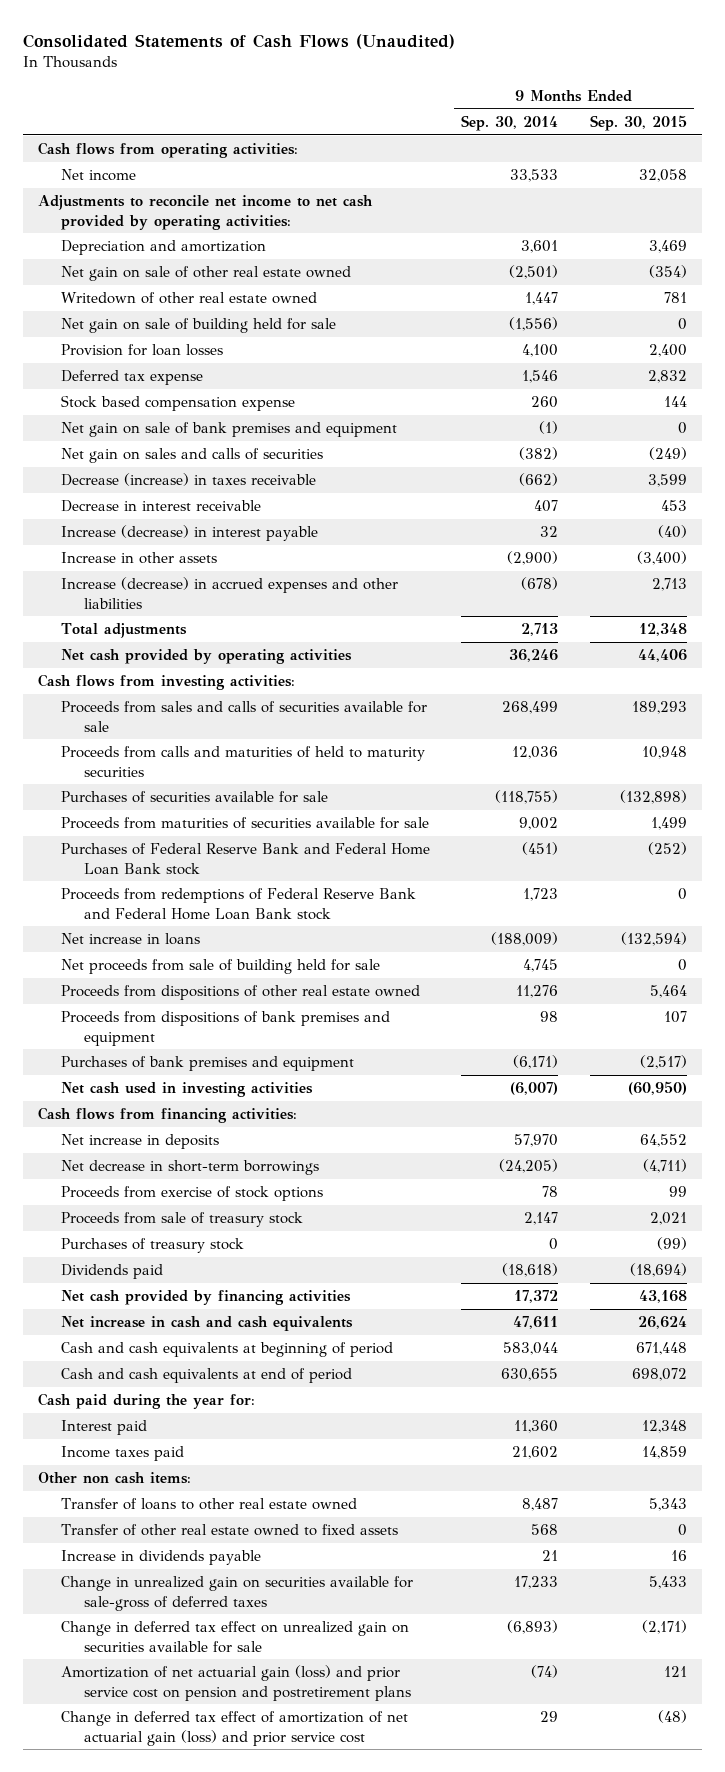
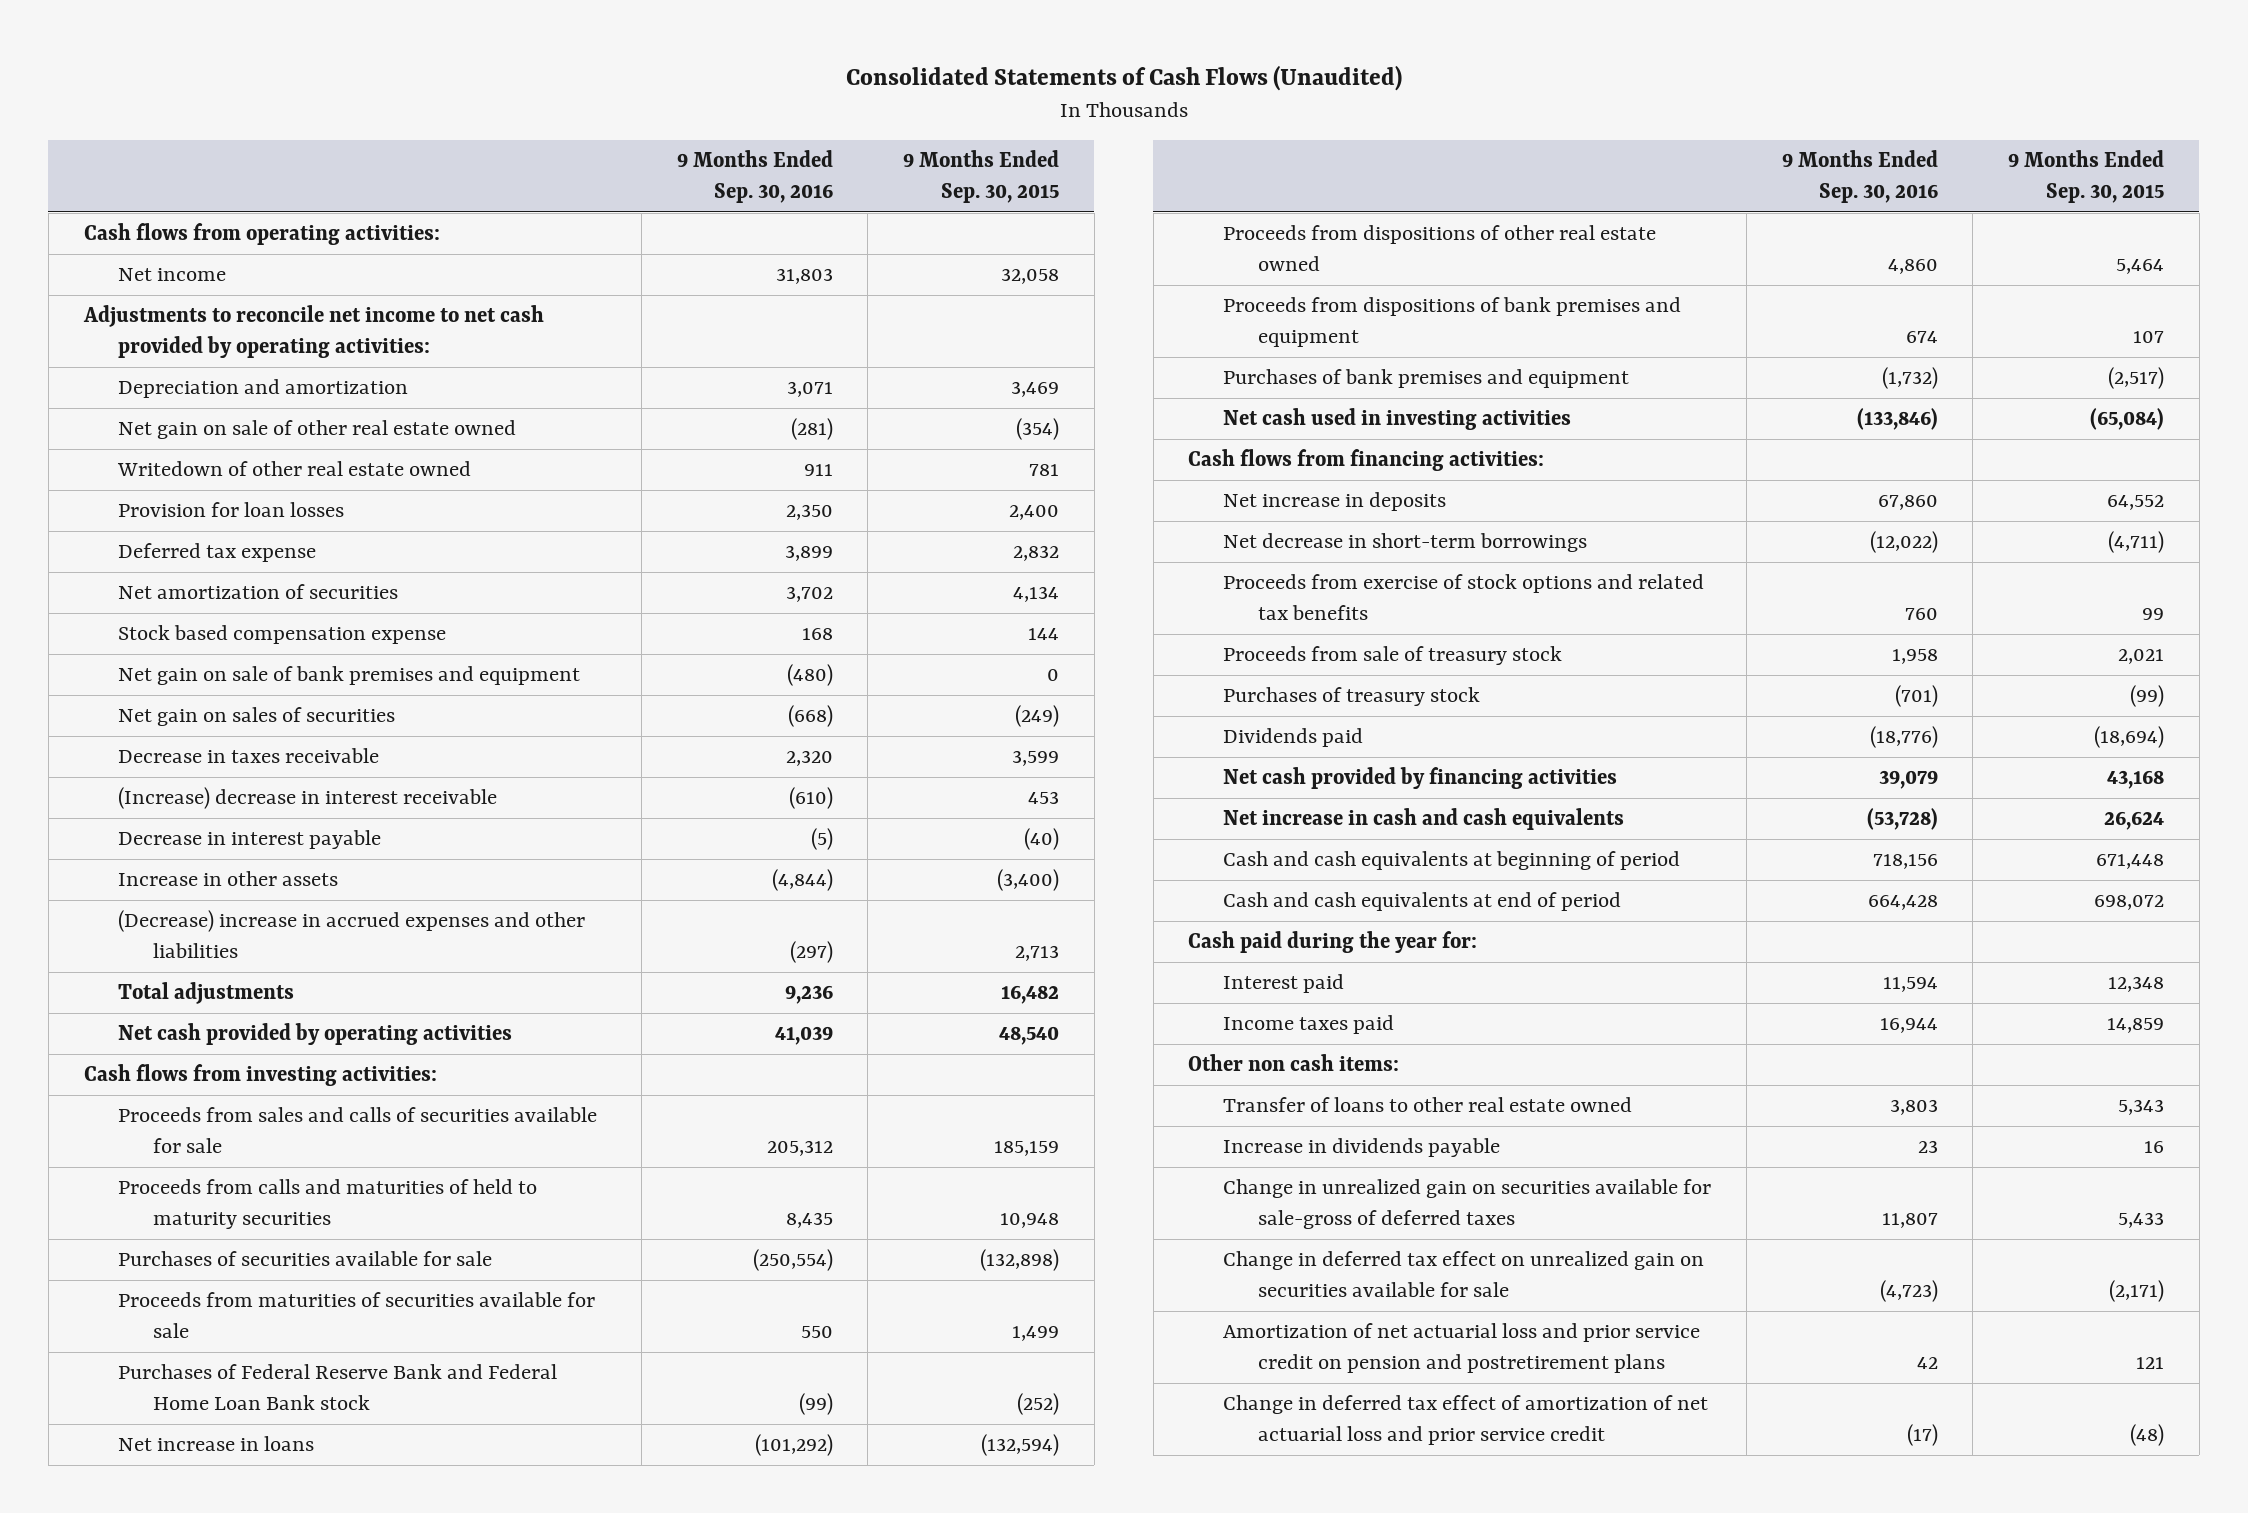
- | 9 Months Ended Sep. 30, 2014 | 9 Months Ended Sep. 30, 2015
+ | 9 Months Ended Sep. 30, 2016 | 9 Months Ended Sep. 30, 2015
- Net gain on sale of building held for sale | (1,556) | 0
+ Net amortization of securities | 3,702 | 4,134
- Net gain on sales and calls of securities | (382) | (249)
- Decrease (increase) in taxes receivable | (662) | 3,599
- Decrease in interest receivable | 407 | 453
- Increase (decrease) in interest payable | 32 | (40)
+ Net gain on sales of securities | (668) | (249)
+ Decrease in taxes receivable | 2,320 | 3,599
+ (Increase) decrease in interest receivable | (610) | 453
+ Decrease in interest payable | (5) | (40)
- Increase (decrease) in accrued expenses and other liabilities | (678) | 2,713
- Total adjustments | 2,713 | 12,348
- Net cash provided by operating activities | 36,246 | 44,406
+ (Decrease) increase in accrued expenses and other liabilities | (297) | 2,713
+ Total adjustments | 9,236 | 16,482
+ Net cash provided by operating activities | 41,039 | 48,540
- Proceeds from sales and calls of securities available for sale | 268,499 | 189,293
+ Proceeds from sales and calls of securities available for sale | 205,312 | 185,159
- Proceeds from redemptions of Federal Reserve Bank and Federal Home Loan Bank stock | 1,723 | 0
- Net proceeds from sale of building held for sale | 4,745 | 0
- Net cash used in investing activities | (6,007) | (60,950)
+ Net cash used in investing activities | (133,846) | (65,084)
- Proceeds from exercise of stock options | 78 | 99
+ Proceeds from exercise of stock options and related tax benefits | 760 | 99
- Transfer of other real estate owned to fixed assets | 568 | 0
- Amortization of net actuarial gain (loss) and prior service cost on pension and postretirement plans | (74) | 121
- Change in deferred tax effect of amortization of net actuarial gain (loss) and prior service cost | 29 | (48)
+ Amortization of net actuarial loss and prior service credit on pension and postretirement plans | 42 | 121
+ Change in deferred tax effect of amortization of net actuarial loss and prior service credit | (17) | (48)

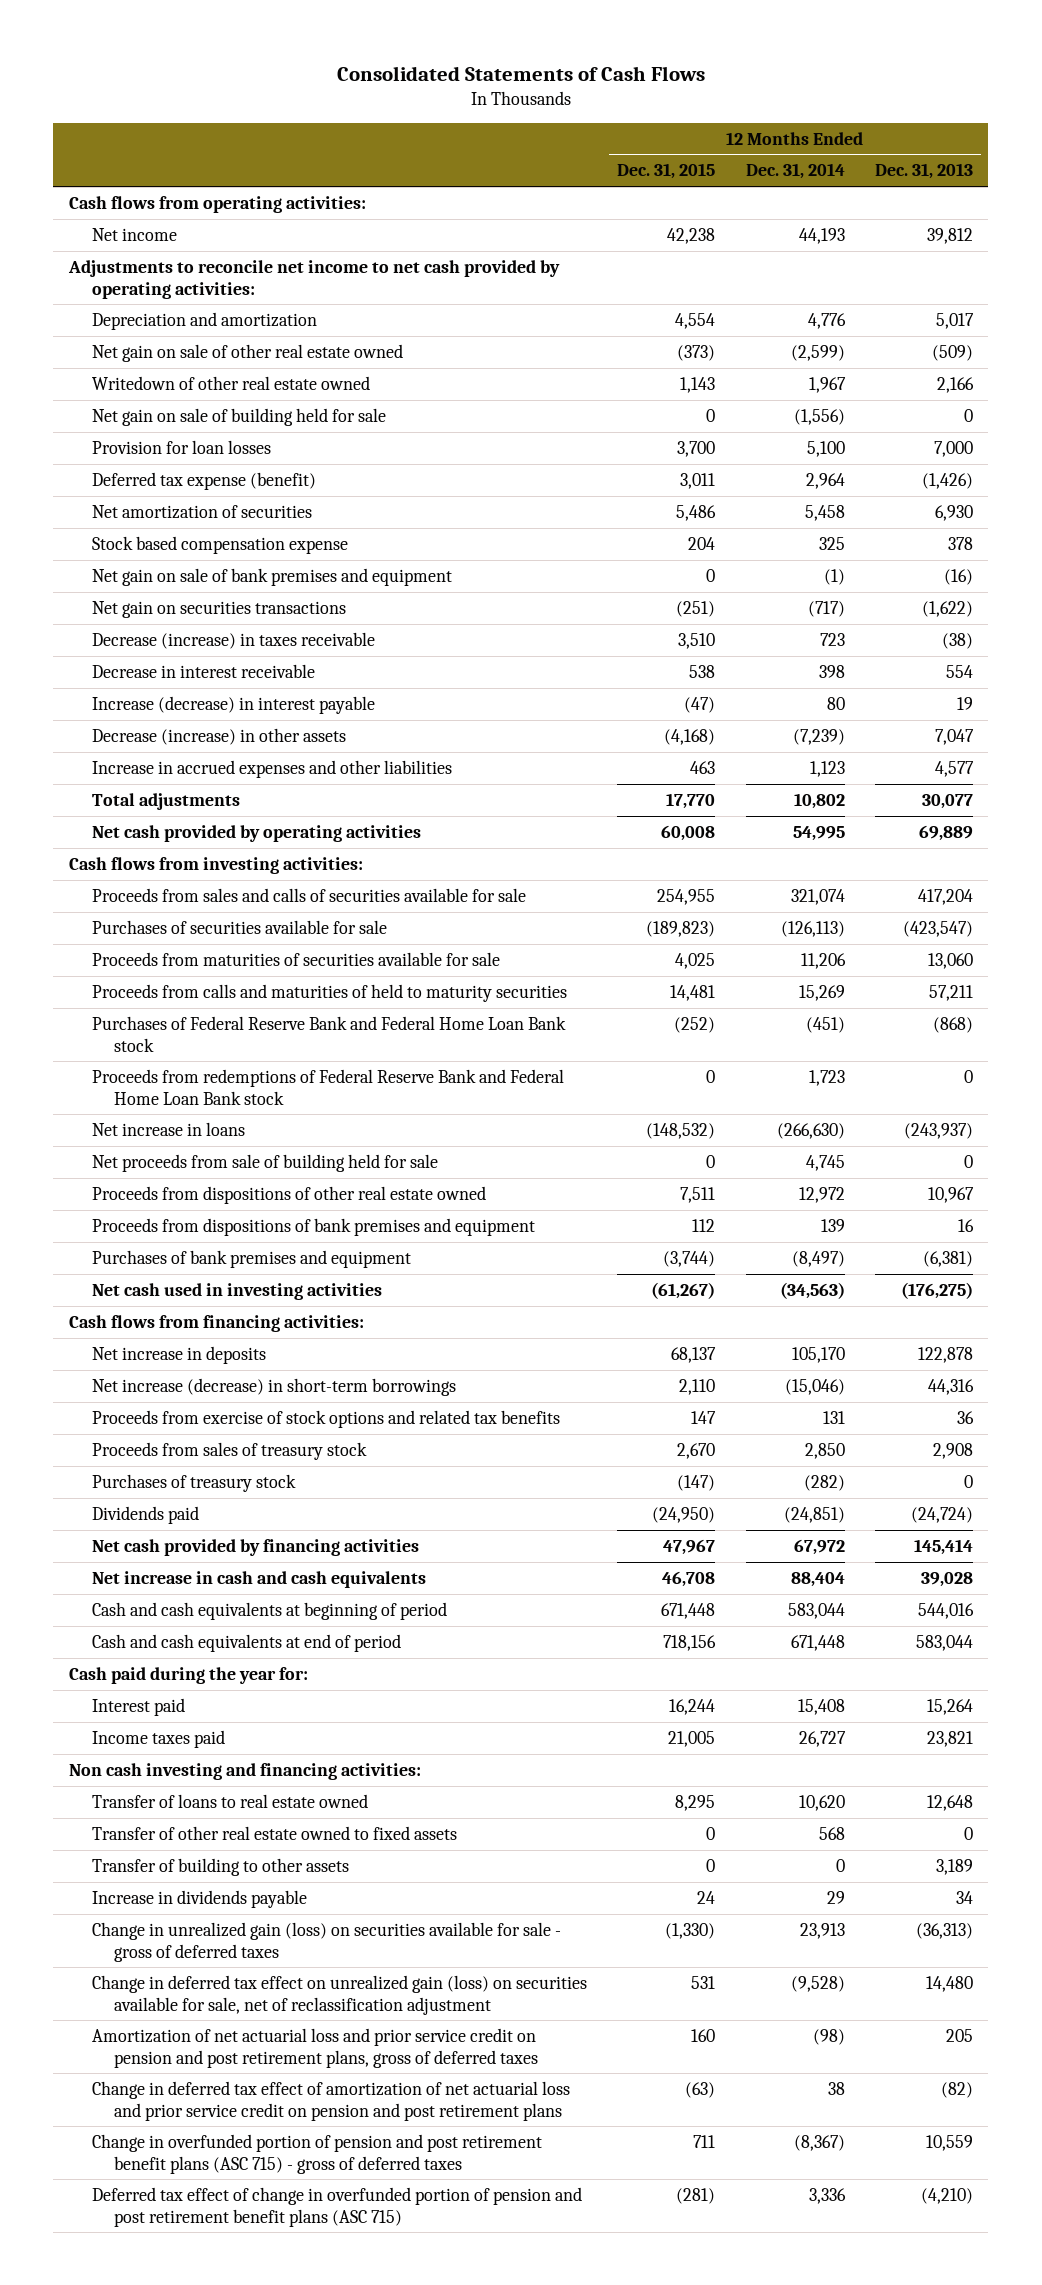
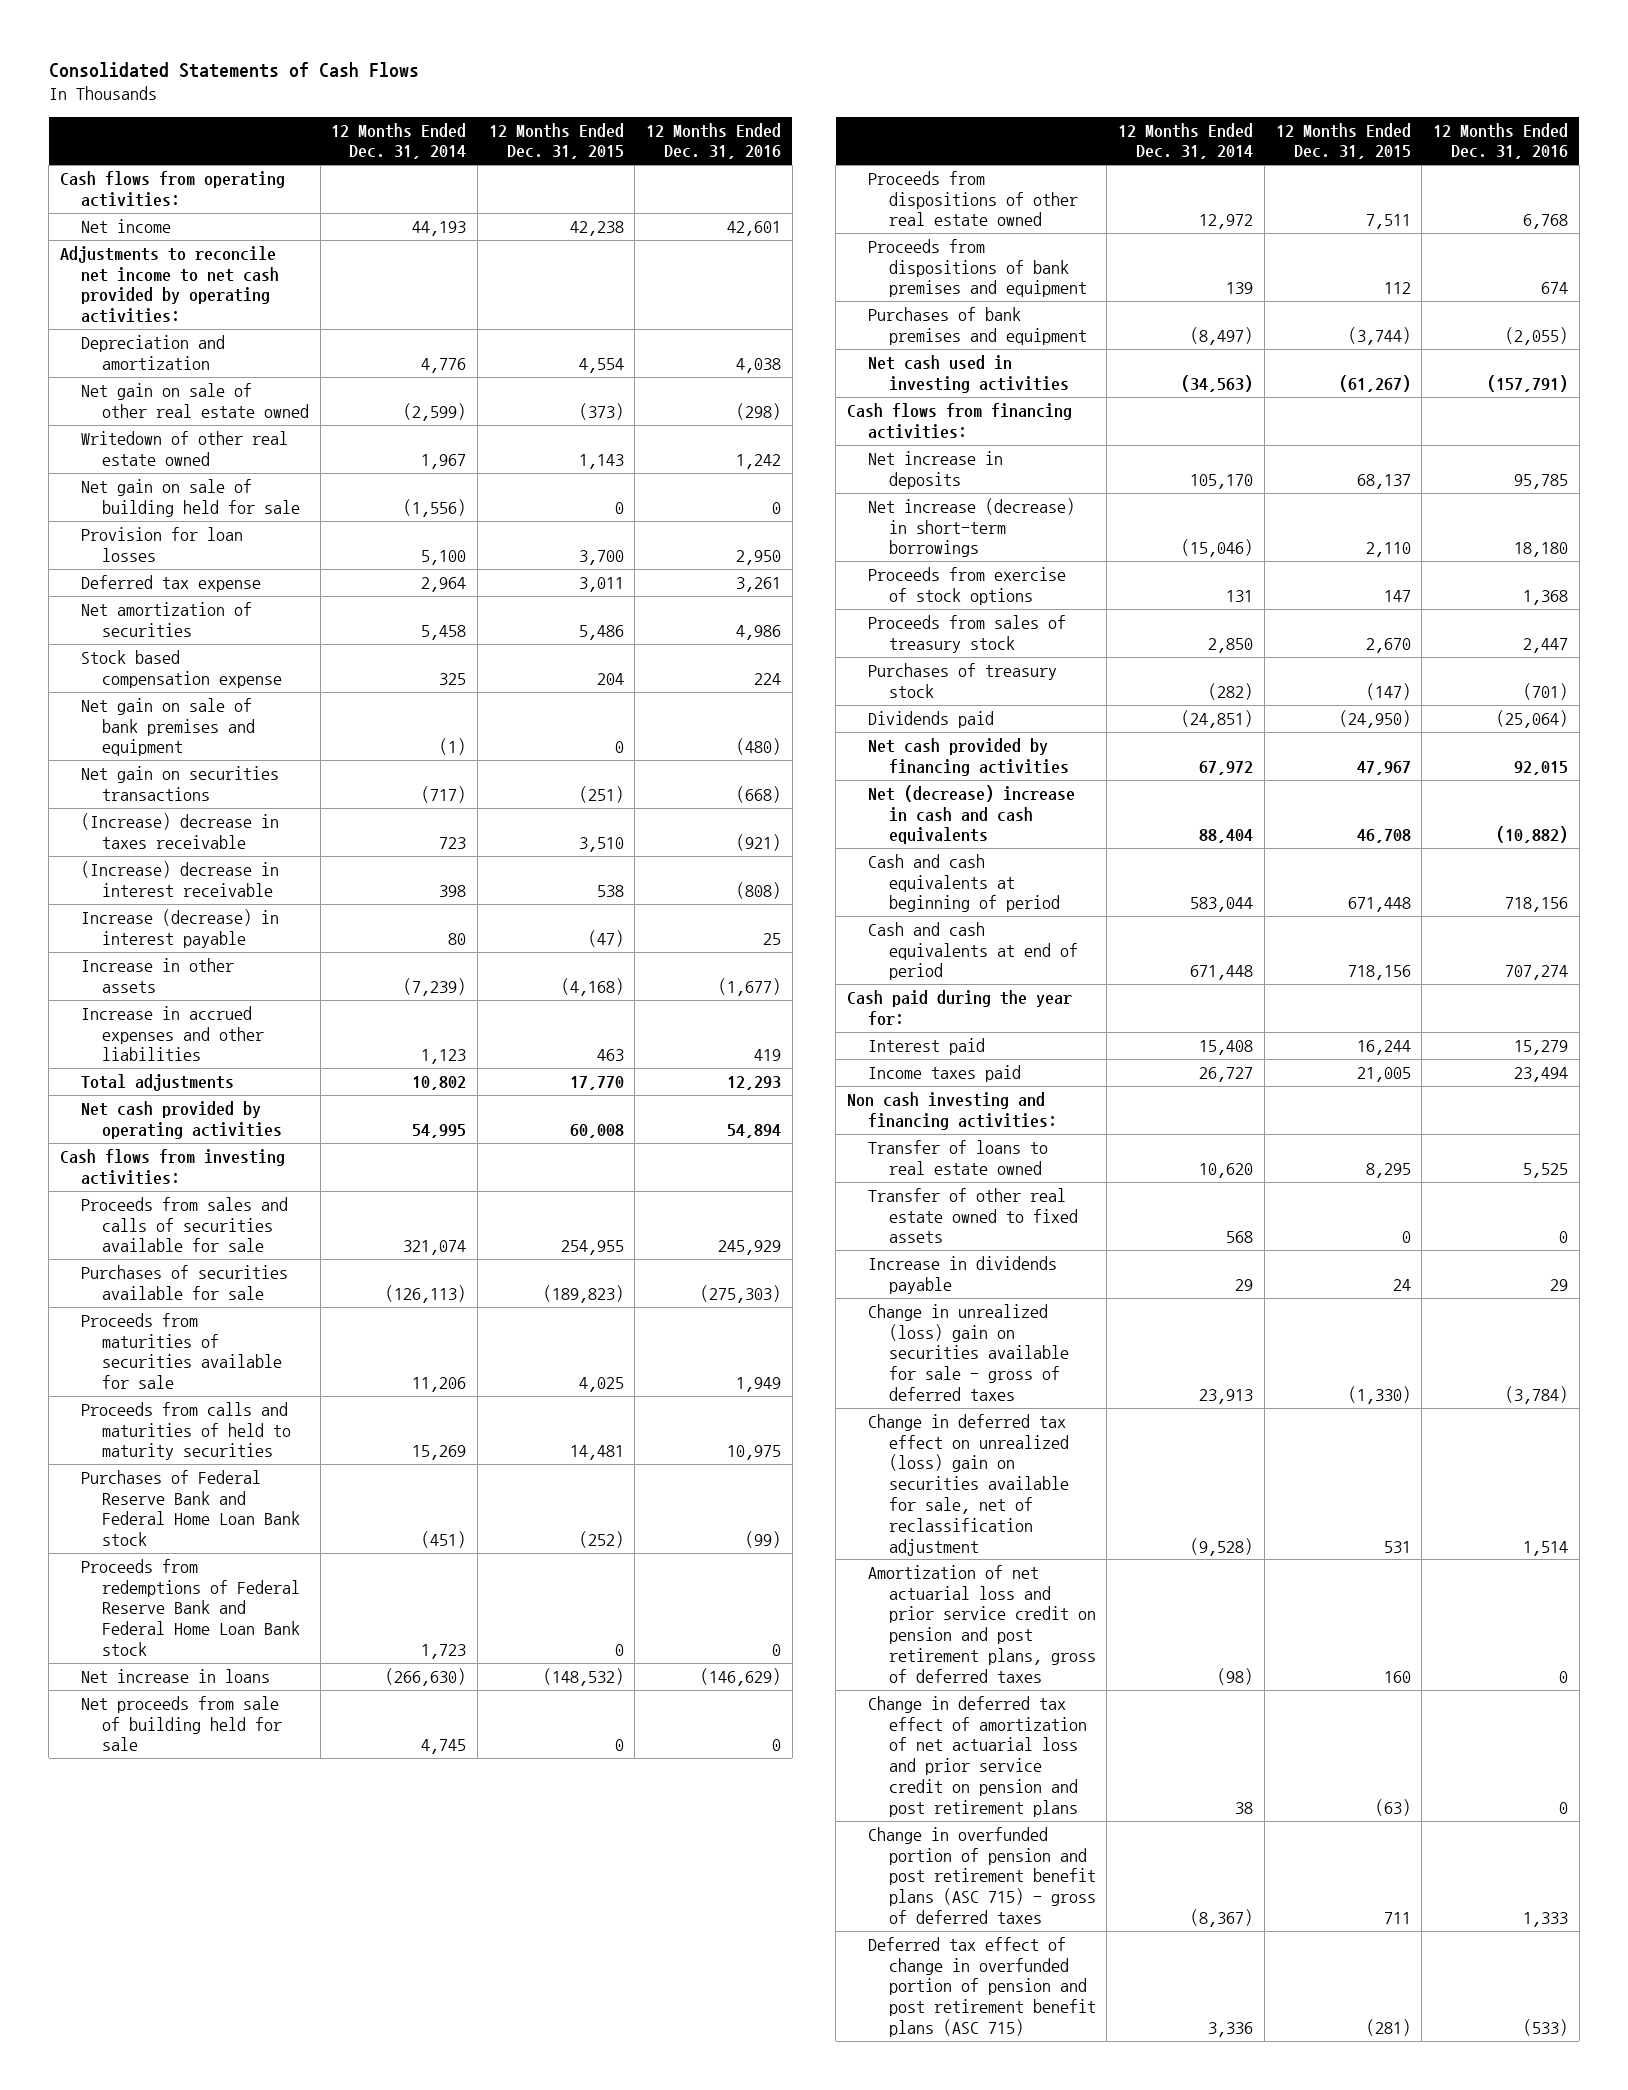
- | 12 Months Ended Dec. 31, 2015 | 12 Months Ended Dec. 31, 2014 | 12 Months Ended Dec. 31, 2013
+ | 12 Months Ended Dec. 31, 2014 | 12 Months Ended Dec. 31, 2015 | 12 Months Ended Dec. 31, 2016
- Deferred tax expense (benefit) | 3,011 | 2,964 | (1,426)
+ Deferred tax expense | 2,964 | 3,011 | 3,261
- Decrease (increase) in taxes receivable | 3,510 | 723 | (38)
- Decrease in interest receivable | 538 | 398 | 554
+ (Increase) decrease in taxes receivable | 723 | 3,510 | (921)
+ (Increase) decrease in interest receivable | 398 | 538 | (808)
- Decrease (increase) in other assets | (4,168) | (7,239) | 7,047
+ Increase in other assets | (7,239) | (4,168) | (1,677)
- Proceeds from exercise of stock options and related tax benefits | 147 | 131 | 36
+ Proceeds from exercise of stock options | 131 | 147 | 1,368
- Net increase in cash and cash equivalents | 46,708 | 88,404 | 39,028
+ Net (decrease) increase in cash and cash equivalents | 88,404 | 46,708 | (10,882)
- Transfer of building to other assets | 0 | 0 | 3,189
- Change in unrealized gain (loss) on securities available for sale - gross of deferred taxes | (1,330) | 23,913 | (36,313)
- Change in deferred tax effect on unrealized gain (loss) on securities available for sale, net of reclassification adjustment | 531 | (9,528) | 14,480
+ Change in unrealized (loss) gain on securities available for sale - gross of deferred taxes | 23,913 | (1,330) | (3,784)
+ Change in deferred tax effect on unrealized (loss) gain on securities available for sale, net of reclassification adjustment | (9,528) | 531 | 1,514

